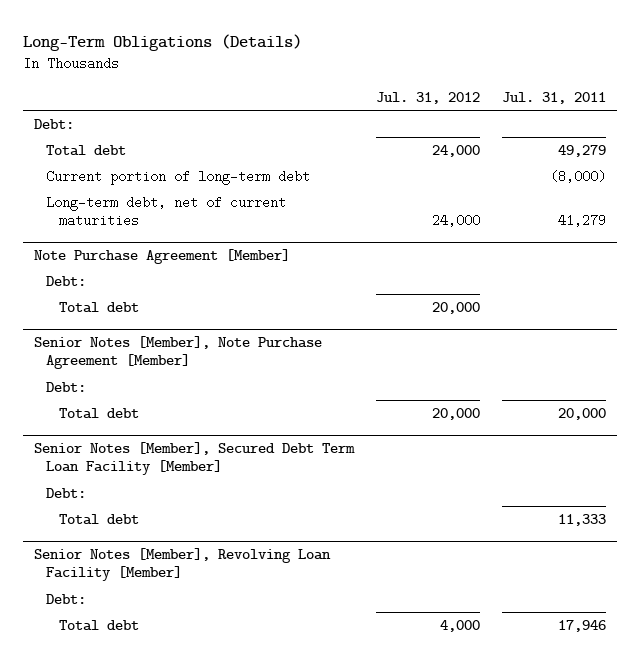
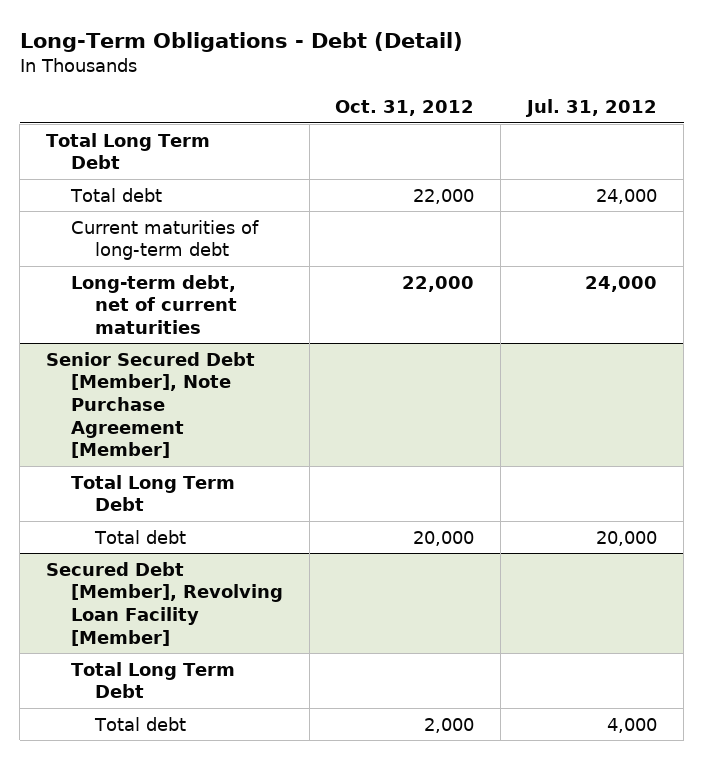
- Long-Term Obligations (Details)
+ Long-Term Obligations - Debt (Detail)
- | Jul. 31, 2012 | Jul. 31, 2011
+ | Oct. 31, 2012 | Jul. 31, 2012
- Debt:
+ Total Long Term Debt
- Current portion of long-term debt | | (8,000)
+ Current maturities of long-term debt
- Note Purchase Agreement [Member]
- Debt:
- Total debt | 20,000 |
- Senior Notes [Member], Note Purchase Agreement [Member]
- Debt:
+ Senior Secured Debt [Member], Note Purchase Agreement [Member]
+ Total Long Term Debt
- Senior Notes [Member], Secured Debt Term Loan Facility [Member]
- Debt:
- Total debt | | 11,333
- Senior Notes [Member], Revolving Loan Facility [Member]
- Debt:
+ Secured Debt [Member], Revolving Loan Facility [Member]
+ Total Long Term Debt

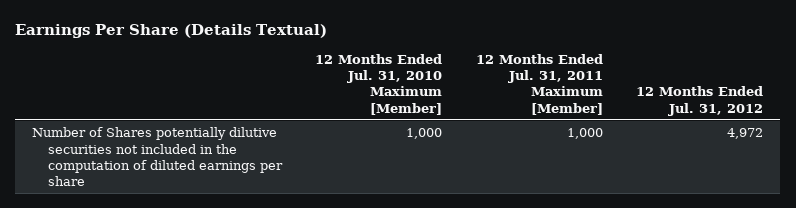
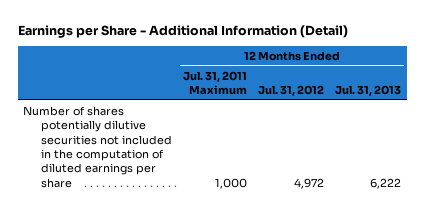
- Earnings Per Share (Details Textual)
+ Earnings per Share - Additional Information (Detail)
- | 12 Months Ended Jul. 31, 2010 Maximum [Member] | 12 Months Ended Jul. 31, 2011 Maximum [Member] | 12 Months Ended Jul. 31, 2012
+ | 12 Months Ended Jul. 31, 2011 Maximum | 12 Months Ended Jul. 31, 2012 | 12 Months Ended Jul. 31, 2013
- Number of Shares potentially dilutive securities not included in the computation of diluted earnings per share | 1,000 | 1,000 | 4,972
+ Number of shares potentially dilutive securities not included in the computation of diluted earnings per share | 1,000 | 4,972 | 6,222

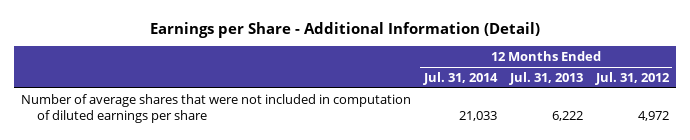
- | 12 Months Ended Jul. 31, 2011 Maximum | 12 Months Ended Jul. 31, 2012 | 12 Months Ended Jul. 31, 2013
+ | 12 Months Ended Jul. 31, 2014 | 12 Months Ended Jul. 31, 2013 | 12 Months Ended Jul. 31, 2012
- Number of shares potentially dilutive securities not included in the computation of diluted earnings per share | 1,000 | 4,972 | 6,222
+ Number of average shares that were not included in computation of diluted earnings per share | 21,033 | 6,222 | 4,972

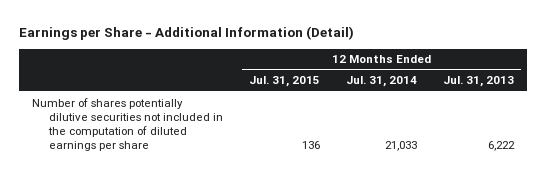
- | 12 Months Ended Jul. 31, 2014 | 12 Months Ended Jul. 31, 2013 | 12 Months Ended Jul. 31, 2012
+ | 12 Months Ended Jul. 31, 2015 | 12 Months Ended Jul. 31, 2014 | 12 Months Ended Jul. 31, 2013
- Number of average shares that were not included in computation of diluted earnings per share | 21,033 | 6,222 | 4,972
+ Number of shares potentially dilutive securities not included in the computation of diluted earnings per share | 136 | 21,033 | 6,222

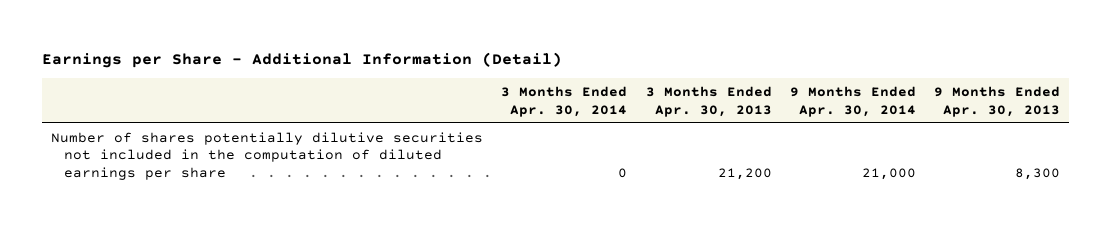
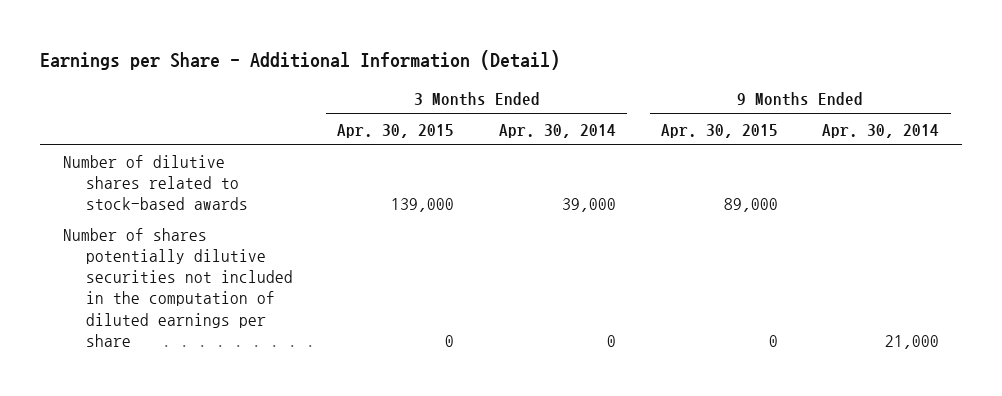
- | 3 Months Ended Apr. 30, 2014 | 3 Months Ended Apr. 30, 2013 | 9 Months Ended Apr. 30, 2014 | 9 Months Ended Apr. 30, 2013
+ | 3 Months Ended Apr. 30, 2015 | 3 Months Ended Apr. 30, 2014 | 9 Months Ended Apr. 30, 2015 | 9 Months Ended Apr. 30, 2014
+ Number of dilutive shares related to stock-based awards | 139,000 | 39,000 | 89,000 |

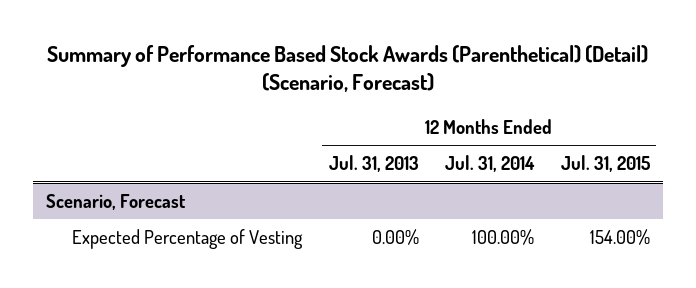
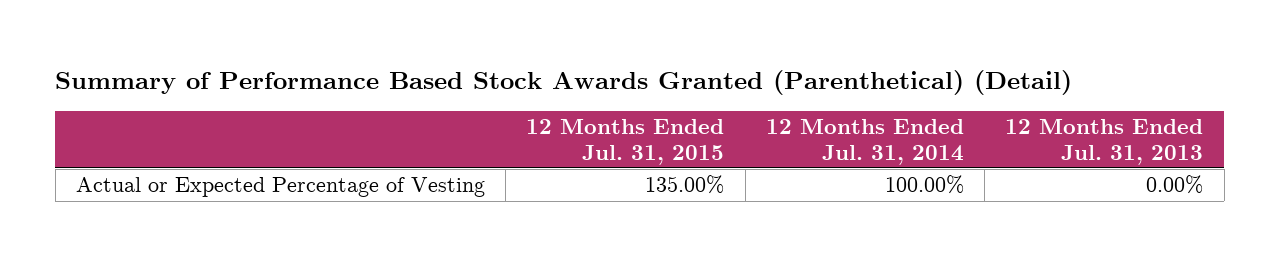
- Summary of Performance Based Stock Awards (Parenthetical) (Detail) (Scenario, Forecast)
+ Summary of Performance Based Stock Awards Granted (Parenthetical) (Detail)
- | 12 Months Ended Jul. 31, 2013 | 12 Months Ended Jul. 31, 2014 | 12 Months Ended Jul. 31, 2015
+ | 12 Months Ended Jul. 31, 2015 | 12 Months Ended Jul. 31, 2014 | 12 Months Ended Jul. 31, 2013
- Scenario, Forecast
- Expected Percentage of Vesting | 0.00% | 100.00% | 154.00%
+ Actual or Expected Percentage of Vesting | 135.00% | 100.00% | 0.00%

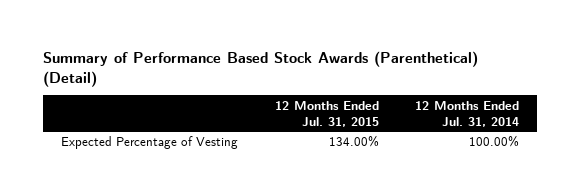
- Summary of Performance Based Stock Awards Granted (Parenthetical) (Detail)
+ Summary of Performance Based Stock Awards (Parenthetical) (Detail)
- | 12 Months Ended Jul. 31, 2015 | 12 Months Ended Jul. 31, 2014 | 12 Months Ended Jul. 31, 2013
+ | 12 Months Ended Jul. 31, 2015 | 12 Months Ended Jul. 31, 2014
- Actual or Expected Percentage of Vesting | 135.00% | 100.00% | 0.00%
+ Expected Percentage of Vesting | 134.00% | 100.00%

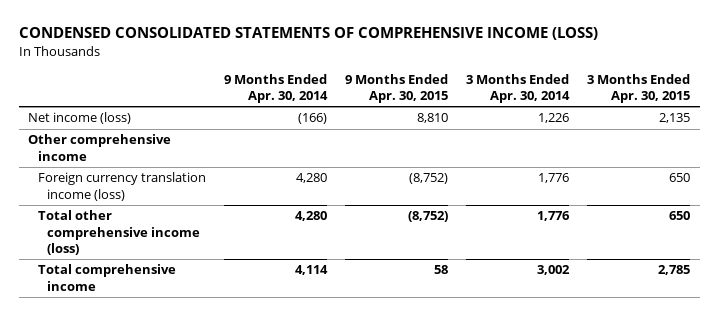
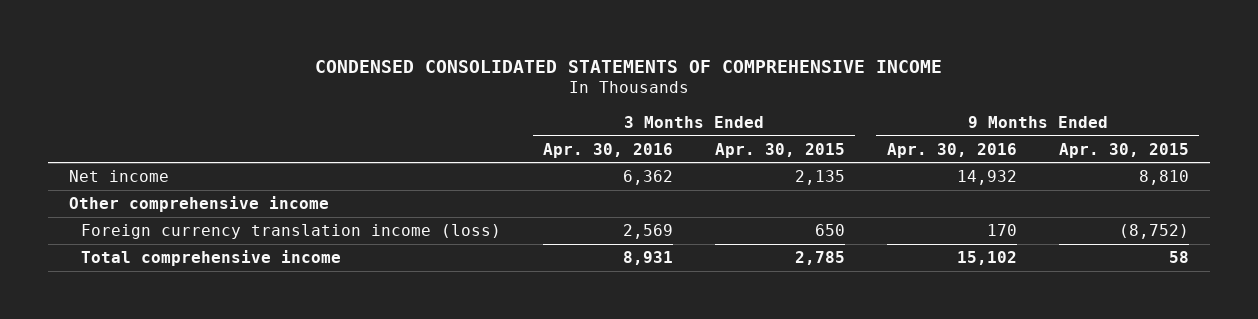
- CONDENSED CONSOLIDATED STATEMENTS OF COMPREHENSIVE INCOME (LOSS)
+ CONDENSED CONSOLIDATED STATEMENTS OF COMPREHENSIVE INCOME
- | 9 Months Ended Apr. 30, 2014 | 9 Months Ended Apr. 30, 2015 | 3 Months Ended Apr. 30, 2014 | 3 Months Ended Apr. 30, 2015
+ | 3 Months Ended Apr. 30, 2016 | 3 Months Ended Apr. 30, 2015 | 9 Months Ended Apr. 30, 2016 | 9 Months Ended Apr. 30, 2015
- Net income (loss) | (166) | 8,810 | 1,226 | 2,135
+ Net income | 6,362 | 2,135 | 14,932 | 8,810
- Total other comprehensive income (loss) | 4,280 | (8,752) | 1,776 | 650

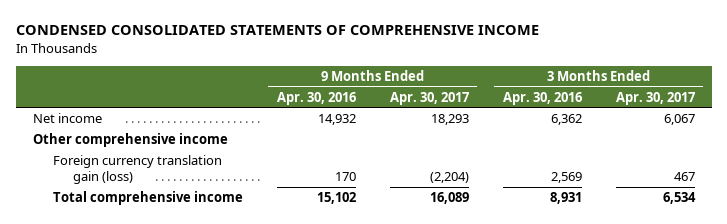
- | 3 Months Ended Apr. 30, 2016 | 3 Months Ended Apr. 30, 2015 | 9 Months Ended Apr. 30, 2016 | 9 Months Ended Apr. 30, 2015
+ | 9 Months Ended Apr. 30, 2016 | 9 Months Ended Apr. 30, 2017 | 3 Months Ended Apr. 30, 2016 | 3 Months Ended Apr. 30, 2017
- Foreign currency translation income (loss) | 2,569 | 650 | 170 | (8,752)
+ Foreign currency translation gain (loss) | 170 | (2,204) | 2,569 | 467

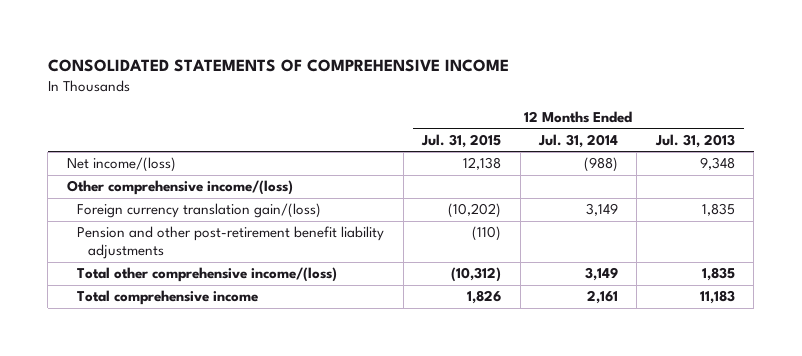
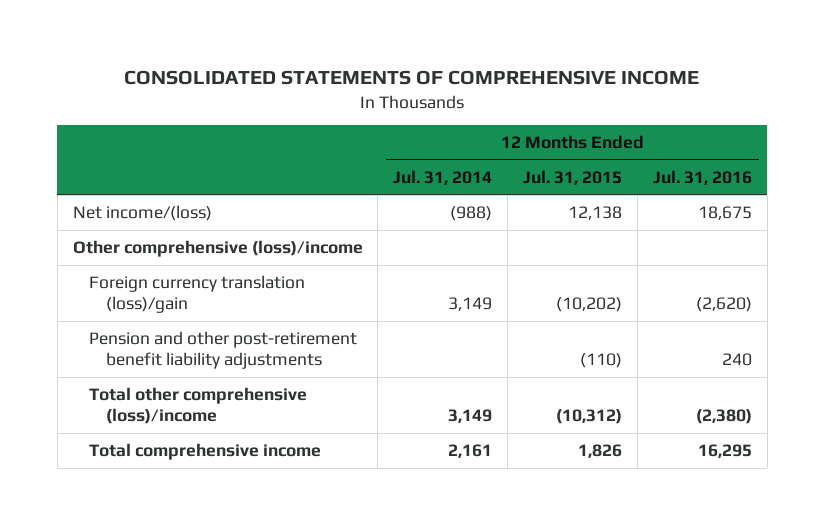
- | 12 Months Ended Jul. 31, 2015 | 12 Months Ended Jul. 31, 2014 | 12 Months Ended Jul. 31, 2013
+ | 12 Months Ended Jul. 31, 2014 | 12 Months Ended Jul. 31, 2015 | 12 Months Ended Jul. 31, 2016
- Other comprehensive income/(loss)
- Foreign currency translation gain/(loss) | (10,202) | 3,149 | 1,835
+ Other comprehensive (loss)/income
+ Foreign currency translation (loss)/gain | 3,149 | (10,202) | (2,620)
- Total other comprehensive income/(loss) | (10,312) | 3,149 | 1,835
+ Total other comprehensive (loss)/income | 3,149 | (10,312) | (2,380)

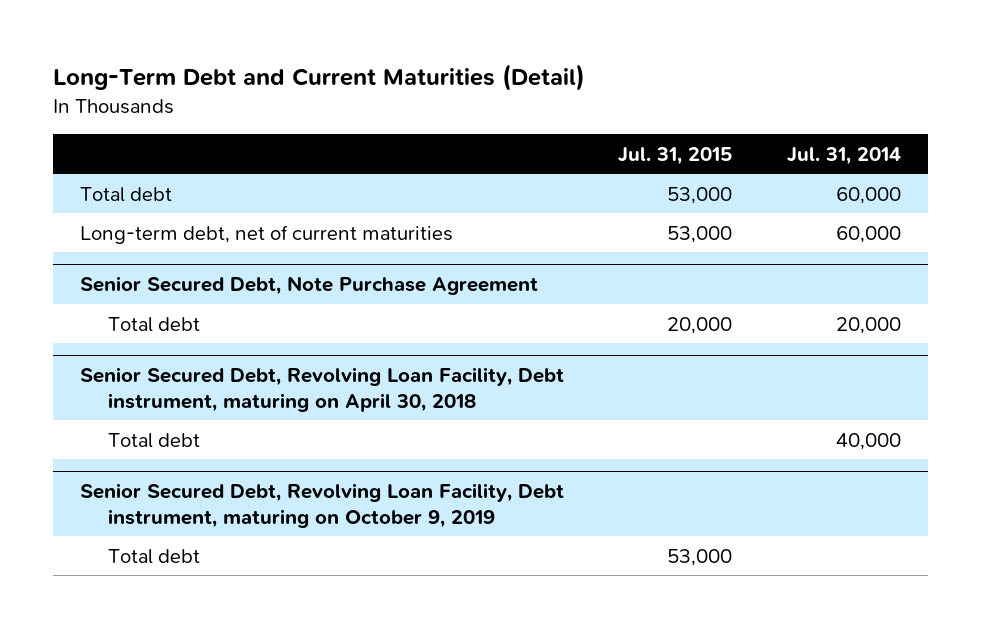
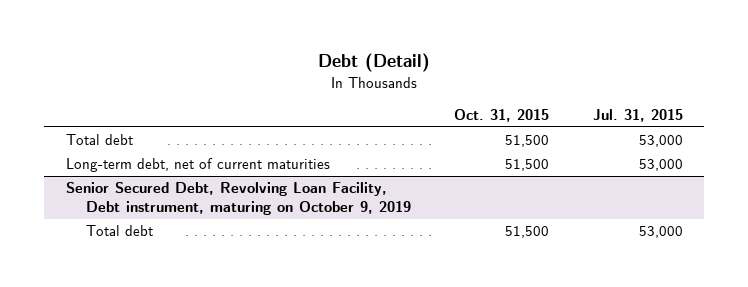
- Long-Term Debt and Current Maturities (Detail)
+ Debt (Detail)
- | Jul. 31, 2015 | Jul. 31, 2014
+ | Oct. 31, 2015 | Jul. 31, 2015
- Senior Secured Debt, Note Purchase Agreement
- Total debt | 20,000 | 20,000
- Senior Secured Debt, Revolving Loan Facility, Debt instrument, maturing on April 30, 2018
- Total debt | | 40,000

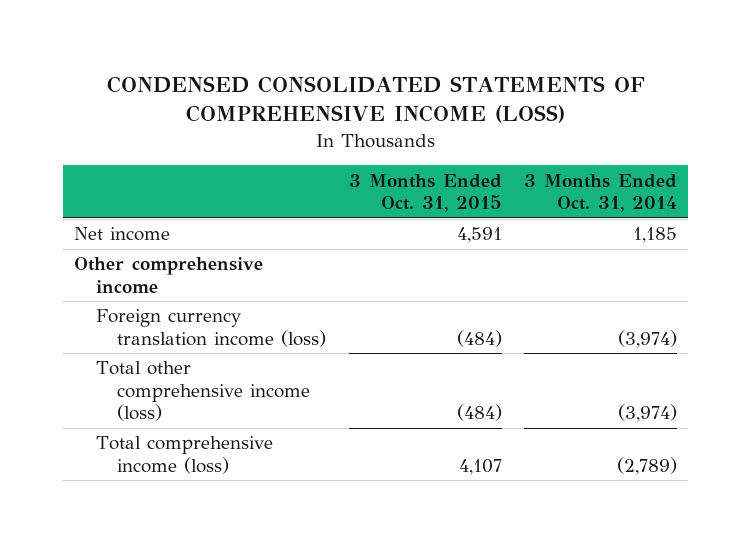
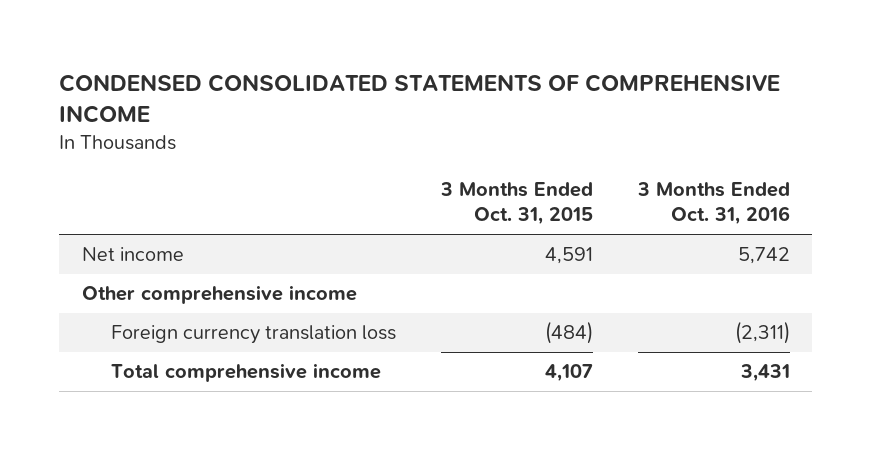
- CONDENSED CONSOLIDATED STATEMENTS OF COMPREHENSIVE INCOME (LOSS)
+ CONDENSED CONSOLIDATED STATEMENTS OF COMPREHENSIVE INCOME
- | 3 Months Ended Oct. 31, 2015 | 3 Months Ended Oct. 31, 2014
+ | 3 Months Ended Oct. 31, 2015 | 3 Months Ended Oct. 31, 2016
- Foreign currency translation income (loss) | (484) | (3,974)
- Total other comprehensive income (loss) | (484) | (3,974)
- Total comprehensive income (loss) | 4,107 | (2,789)
+ Foreign currency translation loss | (484) | (2,311)
+ Total comprehensive income | 4,107 | 3,431

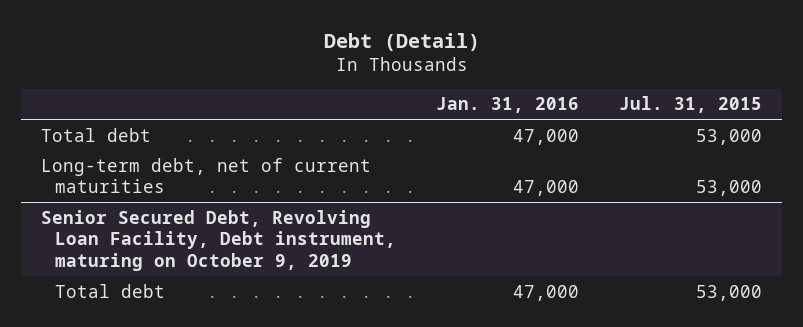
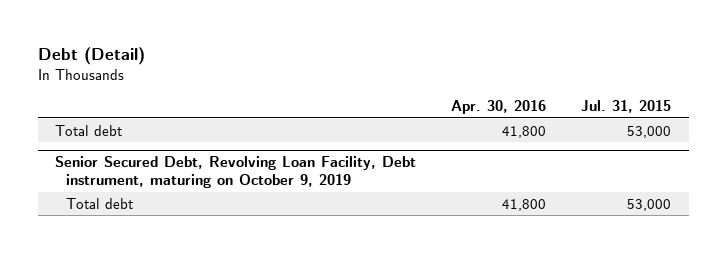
- | Jan. 31, 2016 | Jul. 31, 2015
+ | Apr. 30, 2016 | Jul. 31, 2015
- Long-term debt, net of current maturities | 47,000 | 53,000

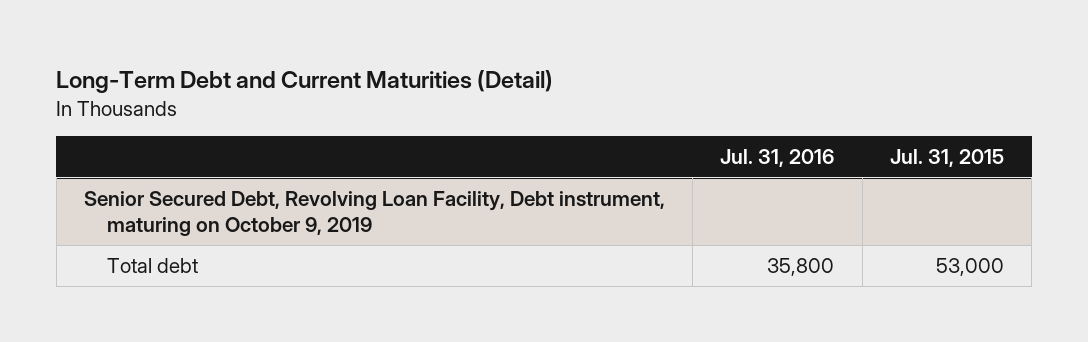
- Debt (Detail)
+ Long-Term Debt and Current Maturities (Detail)
- | Apr. 30, 2016 | Jul. 31, 2015
+ | Jul. 31, 2016 | Jul. 31, 2015
- Total debt | 41,800 | 53,000

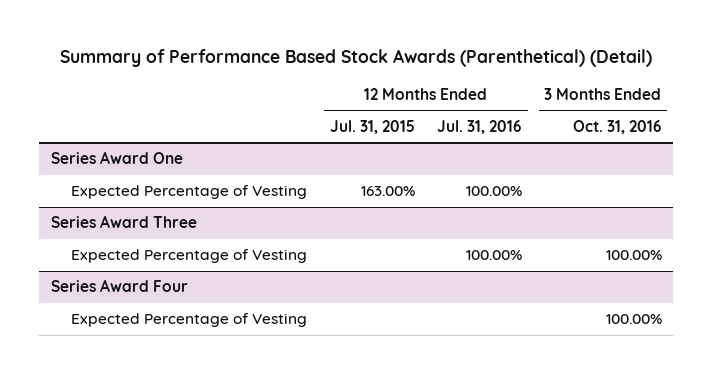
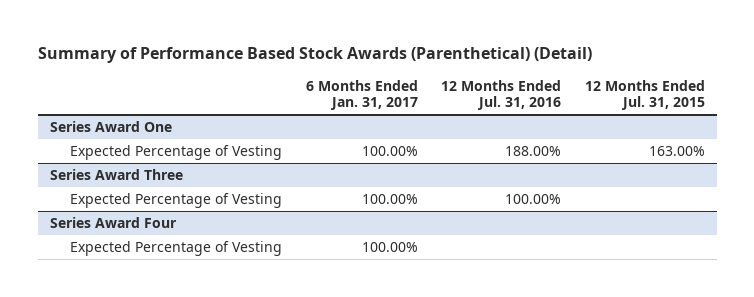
- | 12 Months Ended Jul. 31, 2015 | 12 Months Ended Jul. 31, 2016 | 3 Months Ended Oct. 31, 2016
+ | 6 Months Ended Jan. 31, 2017 | 12 Months Ended Jul. 31, 2016 | 12 Months Ended Jul. 31, 2015
@ Series Award One
- Expected Percentage of Vesting | 163.00% | 100.00% |
+ Expected Percentage of Vesting | 100.00% | 188.00% | 163.00%

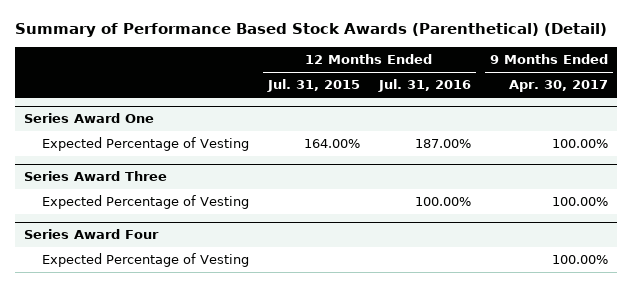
- | 6 Months Ended Jan. 31, 2017 | 12 Months Ended Jul. 31, 2016 | 12 Months Ended Jul. 31, 2015
+ | 12 Months Ended Jul. 31, 2015 | 12 Months Ended Jul. 31, 2016 | 9 Months Ended Apr. 30, 2017
@ Series Award One
- Expected Percentage of Vesting | 100.00% | 188.00% | 163.00%
+ Expected Percentage of Vesting | 164.00% | 187.00% | 100.00%

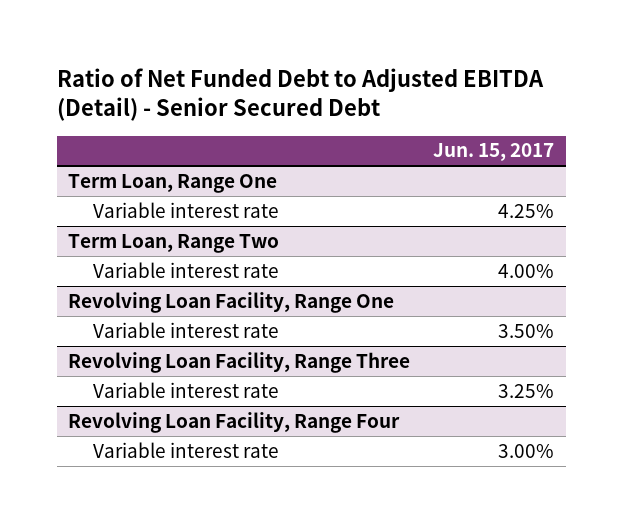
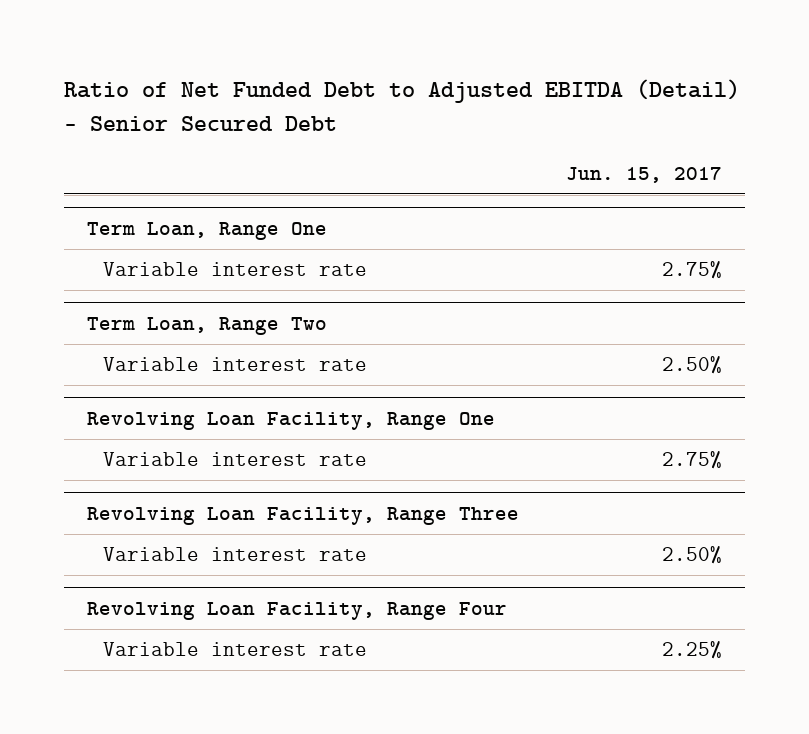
@ Term Loan, Range One
- Variable interest rate | 4.25%
+ Variable interest rate | 2.75%
@ Term Loan, Range Two
- Variable interest rate | 4.00%
+ Variable interest rate | 2.50%
@ Revolving Loan Facility, Range One
- Variable interest rate | 3.50%
+ Variable interest rate | 2.75%
@ Revolving Loan Facility, Range Three
- Variable interest rate | 3.25%
+ Variable interest rate | 2.50%
@ Revolving Loan Facility, Range Four
- Variable interest rate | 3.00%
+ Variable interest rate | 2.25%

